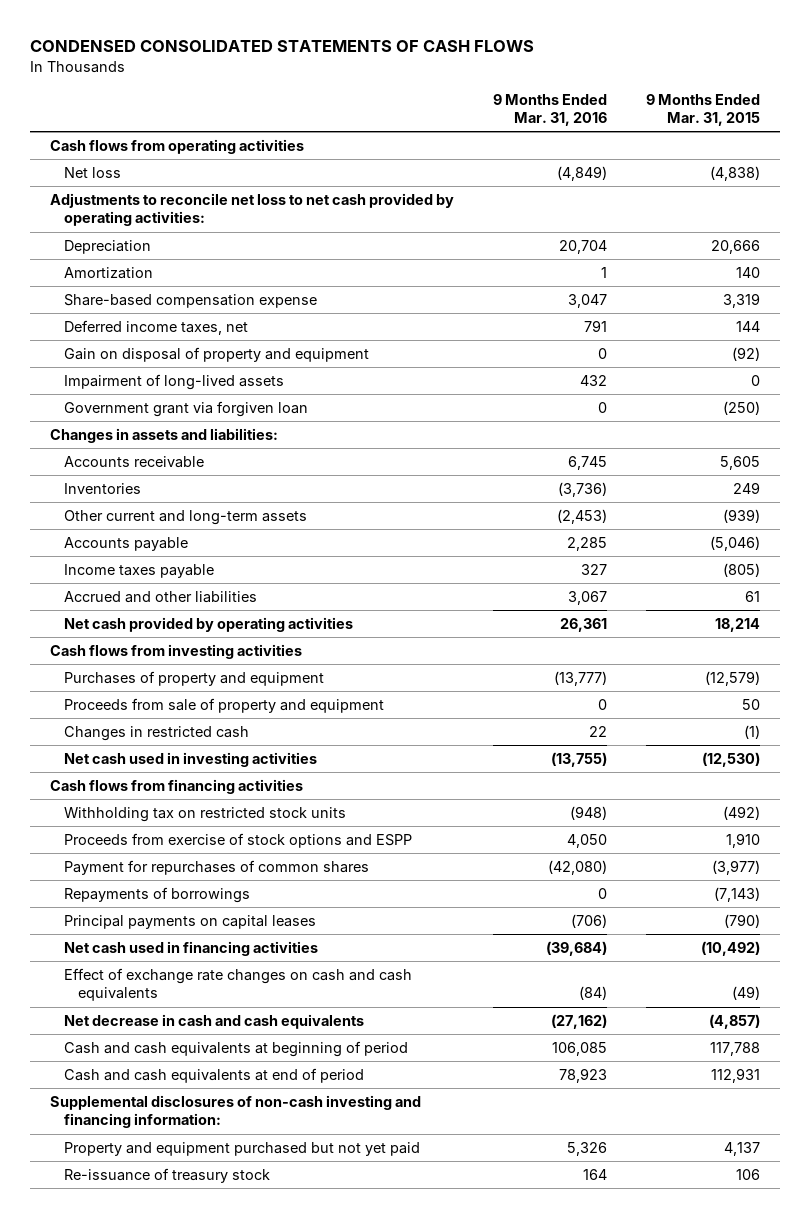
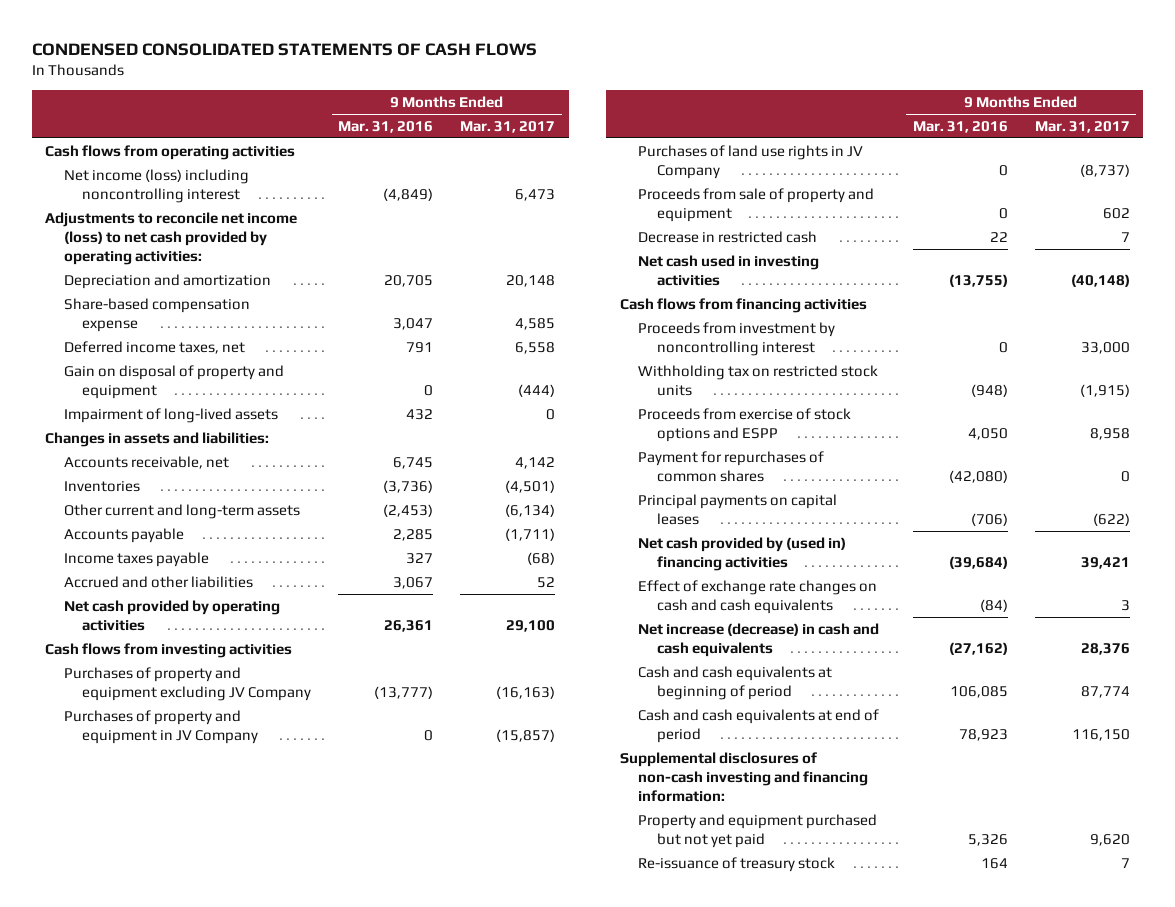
- | 9 Months Ended Mar. 31, 2016 | 9 Months Ended Mar. 31, 2015
+ | 9 Months Ended Mar. 31, 2016 | 9 Months Ended Mar. 31, 2017
- Net loss | (4,849) | (4,838)
- Adjustments to reconcile net loss to net cash provided by operating activities:
- Depreciation | 20,704 | 20,666
- Amortization | 1 | 140
+ Net income (loss) including noncontrolling interest | (4,849) | 6,473
+ Adjustments to reconcile net income (loss) to net cash provided by operating activities:
+ Depreciation and amortization | 20,705 | 20,148
- Government grant via forgiven loan | 0 | (250)
- Accounts receivable | 6,745 | 5,605
+ Accounts receivable, net | 6,745 | 4,142
- Purchases of property and equipment | (13,777) | (12,579)
+ Purchases of property and equipment excluding JV Company | (13,777) | (16,163)
+ Purchases of property and equipment in JV Company | 0 | (15,857)
+ Purchases of land use rights in JV Company | 0 | (8,737)
- Changes in restricted cash | 22 | (1)
+ Decrease in restricted cash | 22 | 7
+ Proceeds from investment by noncontrolling interest | 0 | 33,000
- Repayments of borrowings | 0 | (7,143)
- Net cash used in financing activities | (39,684) | (10,492)
+ Net cash provided by (used in) financing activities | (39,684) | 39,421
- Net decrease in cash and cash equivalents | (27,162) | (4,857)
+ Net increase (decrease) in cash and cash equivalents | (27,162) | 28,376

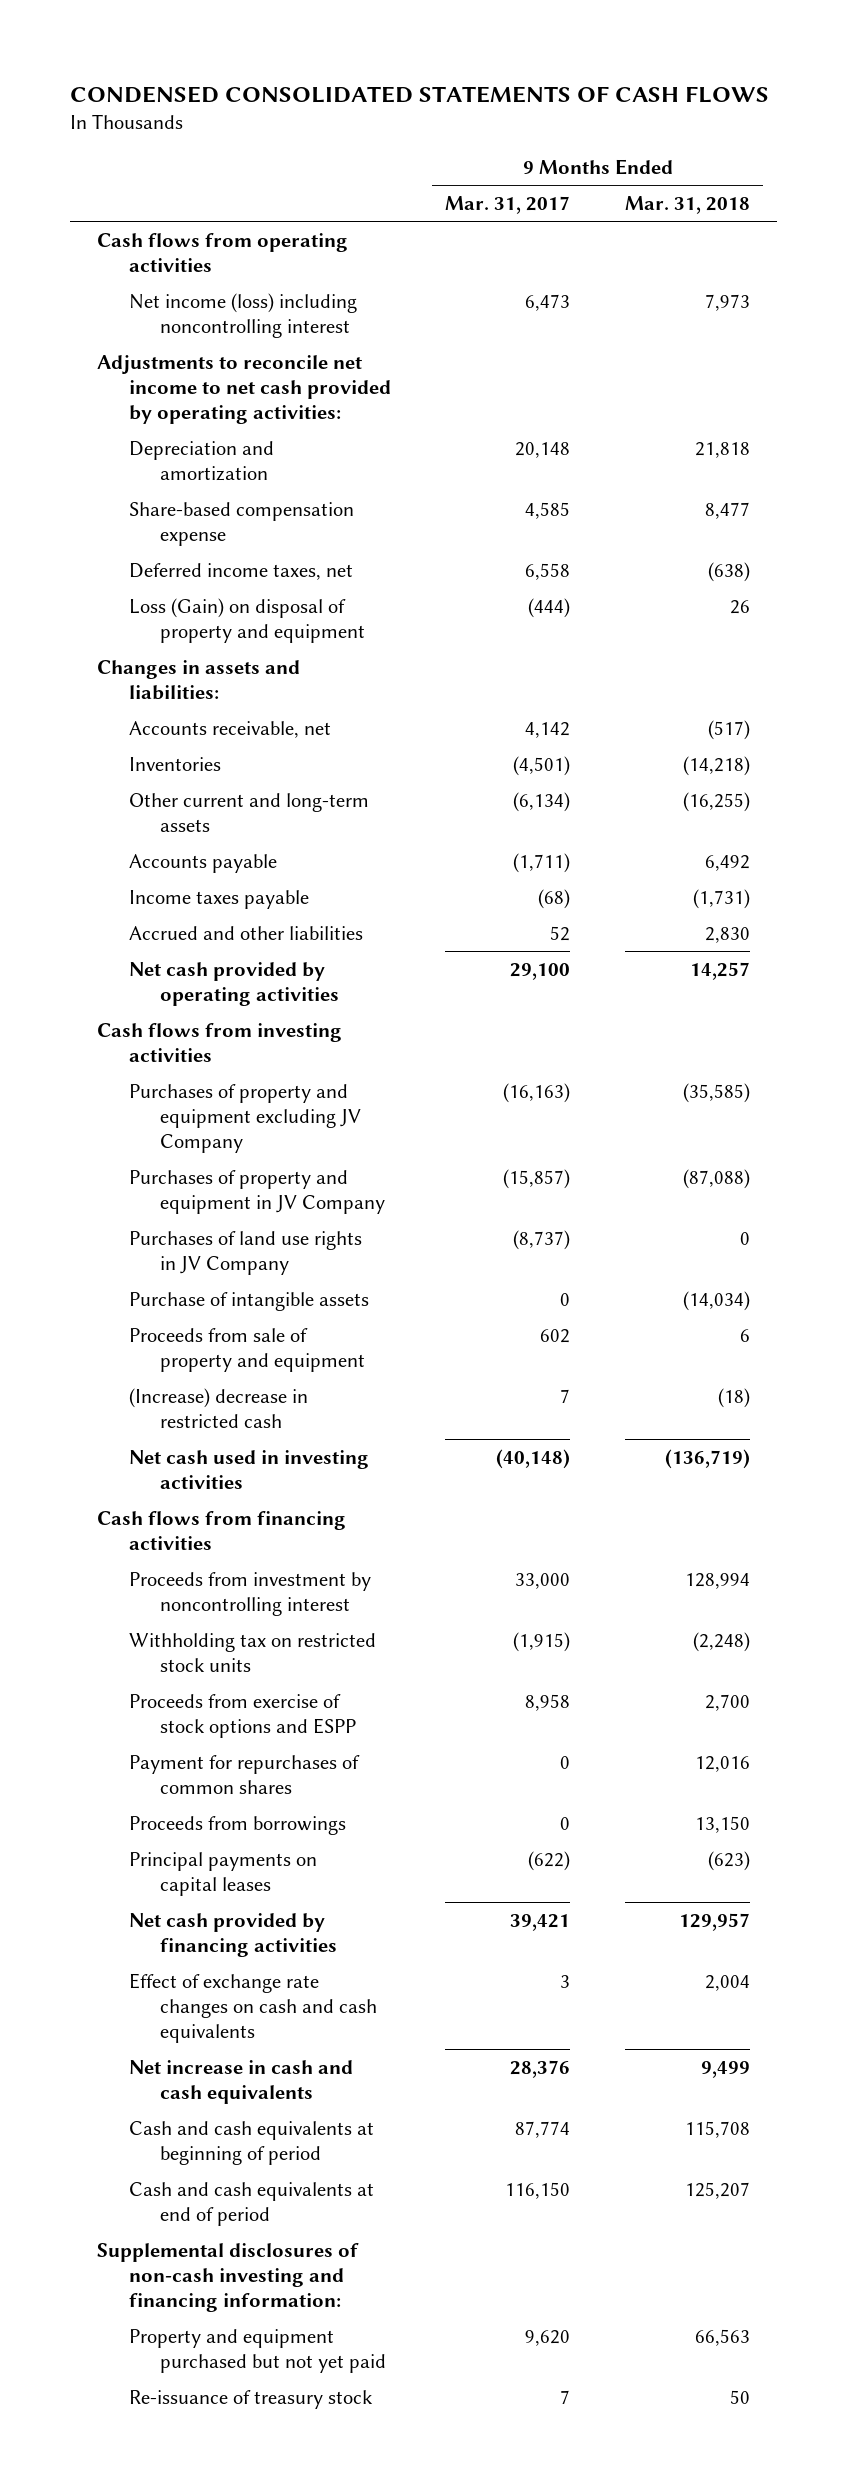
- | 9 Months Ended Mar. 31, 2016 | 9 Months Ended Mar. 31, 2017
+ | 9 Months Ended Mar. 31, 2017 | 9 Months Ended Mar. 31, 2018
- Adjustments to reconcile net income (loss) to net cash provided by operating activities:
+ Adjustments to reconcile net income to net cash provided by operating activities:
- Gain on disposal of property and equipment | 0 | (444)
- Impairment of long-lived assets | 432 | 0
+ Loss (Gain) on disposal of property and equipment | (444) | 26
+ Purchase of intangible assets | 0 | (14,034)
- Decrease in restricted cash | 22 | 7
+ (Increase) decrease in restricted cash | 7 | (18)
+ Proceeds from borrowings | 0 | 13,150
- Net cash provided by (used in) financing activities | (39,684) | 39,421
+ Net cash provided by financing activities | 39,421 | 129,957
- Net increase (decrease) in cash and cash equivalents | (27,162) | 28,376
+ Net increase in cash and cash equivalents | 28,376 | 9,499

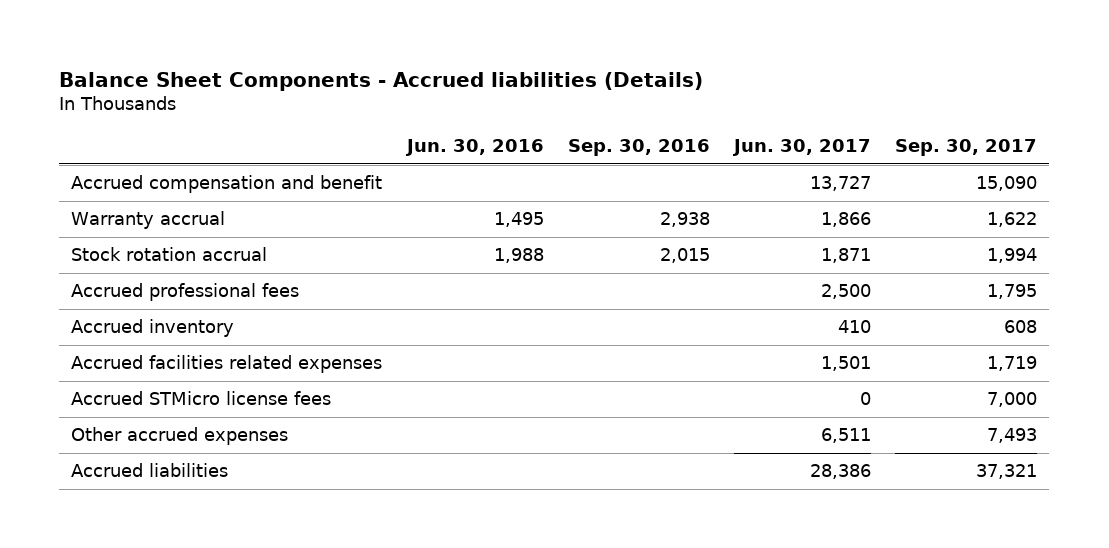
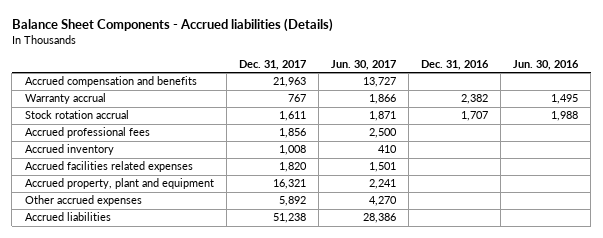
- | Jun. 30, 2016 | Sep. 30, 2016 | Jun. 30, 2017 | Sep. 30, 2017
+ | Dec. 31, 2017 | Jun. 30, 2017 | Dec. 31, 2016 | Jun. 30, 2016
- Accrued compensation and benefit | | | 13,727 | 15,090
+ Accrued compensation and benefits | 21,963 | 13,727 | |
- Accrued STMicro license fees | | | 0 | 7,000
- Other accrued expenses | | | 6,511 | 7,493
+ Accrued property, plant and equipment | 16,321 | 2,241 | |
+ Other accrued expenses | 5,892 | 4,270 | |

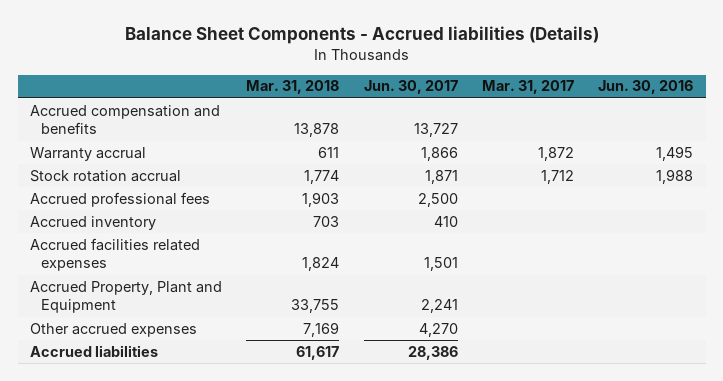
- | Dec. 31, 2017 | Jun. 30, 2017 | Dec. 31, 2016 | Jun. 30, 2016
+ | Mar. 31, 2018 | Jun. 30, 2017 | Mar. 31, 2017 | Jun. 30, 2016
- Accrued property, plant and equipment | 16,321 | 2,241 | |
+ Accrued Property, Plant and Equipment | 33,755 | 2,241 | |

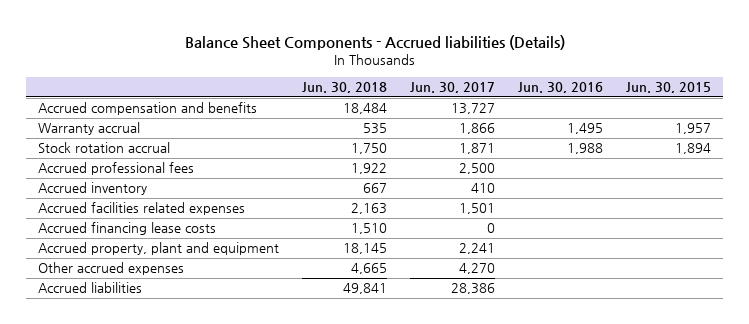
- | Mar. 31, 2018 | Jun. 30, 2017 | Mar. 31, 2017 | Jun. 30, 2016
+ | Jun. 30, 2018 | Jun. 30, 2017 | Jun. 30, 2016 | Jun. 30, 2015
- Accrued Property, Plant and Equipment | 33,755 | 2,241 | |
+ Accrued financing lease costs | 1,510 | 0 | |
+ Accrued property, plant and equipment | 18,145 | 2,241 | |

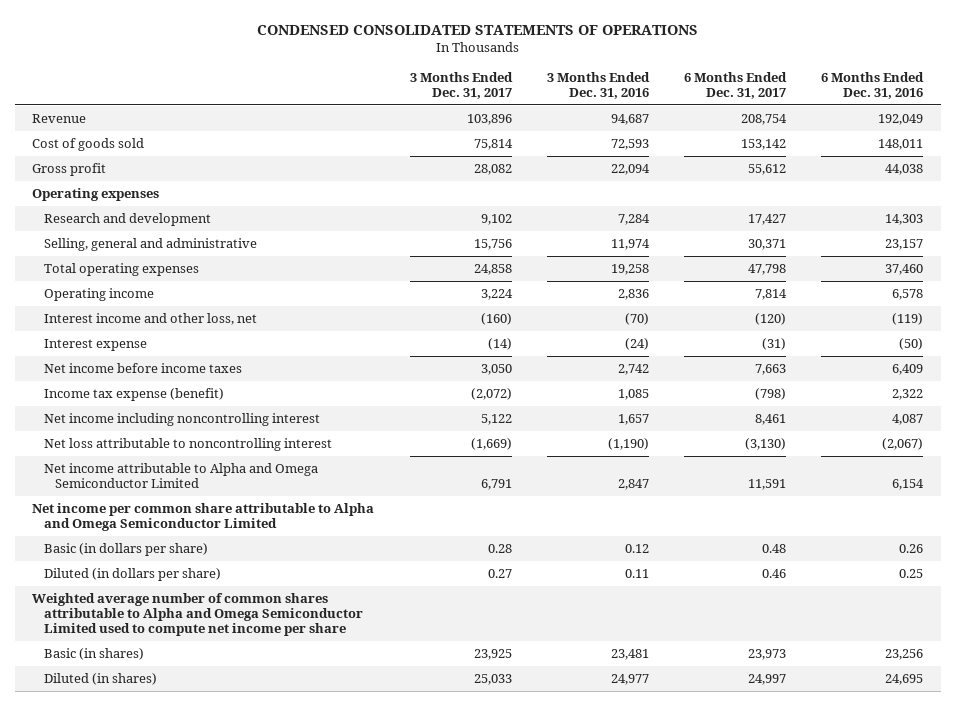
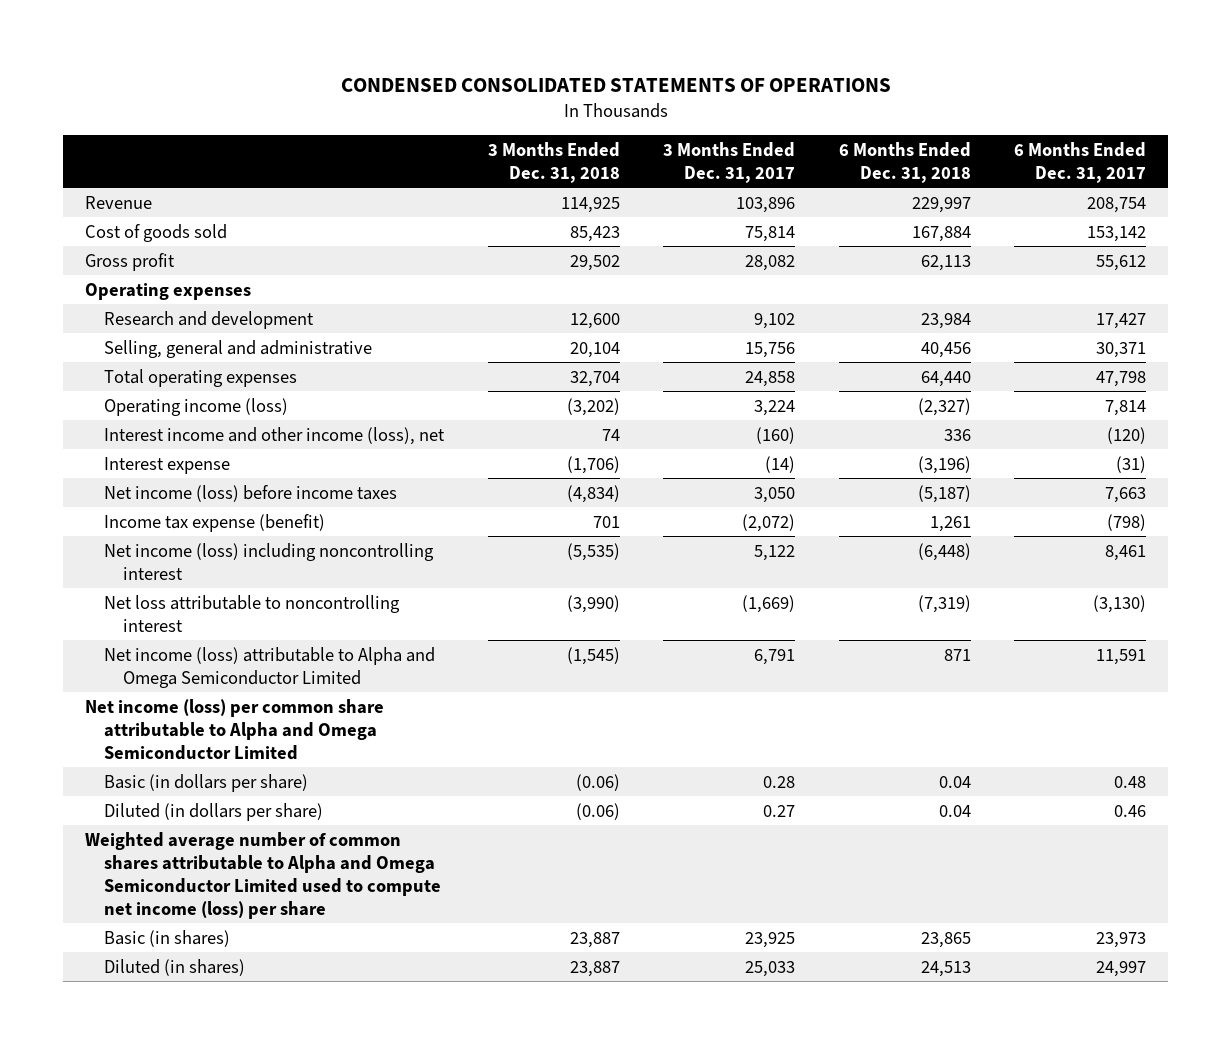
- | 3 Months Ended Dec. 31, 2017 | 3 Months Ended Dec. 31, 2016 | 6 Months Ended Dec. 31, 2017 | 6 Months Ended Dec. 31, 2016
+ | 3 Months Ended Dec. 31, 2018 | 3 Months Ended Dec. 31, 2017 | 6 Months Ended Dec. 31, 2018 | 6 Months Ended Dec. 31, 2017
- Operating income | 3,224 | 2,836 | 7,814 | 6,578
- Interest income and other loss, net | (160) | (70) | (120) | (119)
+ Operating income (loss) | (3,202) | 3,224 | (2,327) | 7,814
+ Interest income and other income (loss), net | 74 | (160) | 336 | (120)
- Net income before income taxes | 3,050 | 2,742 | 7,663 | 6,409
+ Net income (loss) before income taxes | (4,834) | 3,050 | (5,187) | 7,663
- Net income including noncontrolling interest | 5,122 | 1,657 | 8,461 | 4,087
+ Net income (loss) including noncontrolling interest | (5,535) | 5,122 | (6,448) | 8,461
- Net income attributable to Alpha and Omega Semiconductor Limited | 6,791 | 2,847 | 11,591 | 6,154
- Net income per common share attributable to Alpha and Omega Semiconductor Limited
+ Net income (loss) attributable to Alpha and Omega Semiconductor Limited | (1,545) | 6,791 | 871 | 11,591
+ Net income (loss) per common share attributable to Alpha and Omega Semiconductor Limited
- Weighted average number of common shares attributable to Alpha and Omega Semiconductor Limited used to compute net income per share
+ Weighted average number of common shares attributable to Alpha and Omega Semiconductor Limited used to compute net income (loss) per share

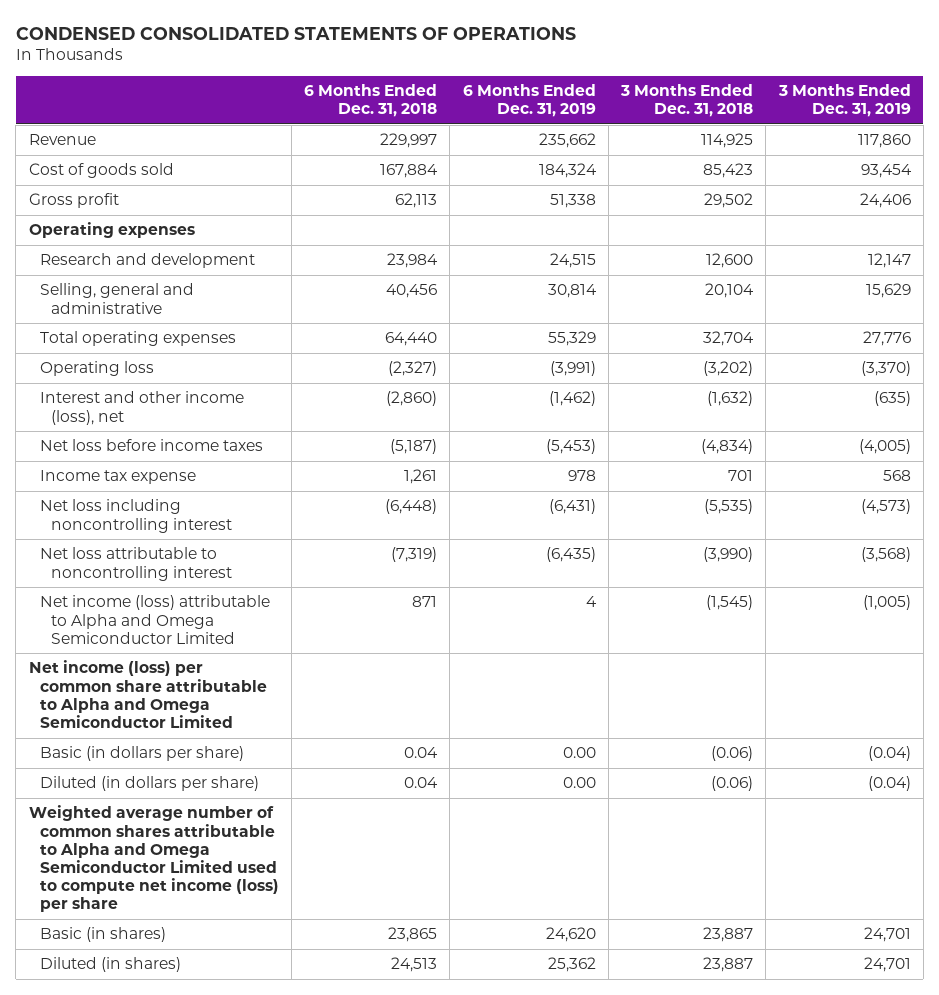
- | 3 Months Ended Dec. 31, 2018 | 3 Months Ended Dec. 31, 2017 | 6 Months Ended Dec. 31, 2018 | 6 Months Ended Dec. 31, 2017
+ | 6 Months Ended Dec. 31, 2018 | 6 Months Ended Dec. 31, 2019 | 3 Months Ended Dec. 31, 2018 | 3 Months Ended Dec. 31, 2019
- Operating income (loss) | (3,202) | 3,224 | (2,327) | 7,814
- Interest income and other income (loss), net | 74 | (160) | 336 | (120)
- Interest expense | (1,706) | (14) | (3,196) | (31)
- Net income (loss) before income taxes | (4,834) | 3,050 | (5,187) | 7,663
- Income tax expense (benefit) | 701 | (2,072) | 1,261 | (798)
- Net income (loss) including noncontrolling interest | (5,535) | 5,122 | (6,448) | 8,461
+ Operating loss | (2,327) | (3,991) | (3,202) | (3,370)
+ Interest and other income (loss), net | (2,860) | (1,462) | (1,632) | (635)
+ Net loss before income taxes | (5,187) | (5,453) | (4,834) | (4,005)
+ Income tax expense | 1,261 | 978 | 701 | 568
+ Net loss including noncontrolling interest | (6,448) | (6,431) | (5,535) | (4,573)

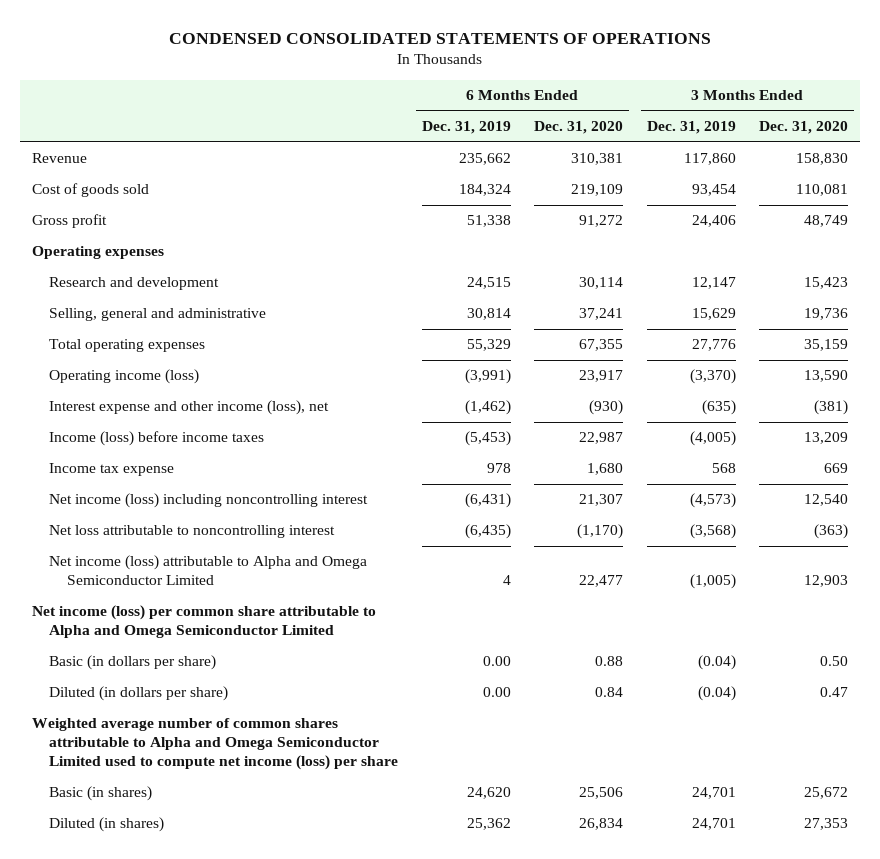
- | 6 Months Ended Dec. 31, 2018 | 6 Months Ended Dec. 31, 2019 | 3 Months Ended Dec. 31, 2018 | 3 Months Ended Dec. 31, 2019
+ | 6 Months Ended Dec. 31, 2019 | 6 Months Ended Dec. 31, 2020 | 3 Months Ended Dec. 31, 2019 | 3 Months Ended Dec. 31, 2020
- Operating loss | (2,327) | (3,991) | (3,202) | (3,370)
- Interest and other income (loss), net | (2,860) | (1,462) | (1,632) | (635)
- Net loss before income taxes | (5,187) | (5,453) | (4,834) | (4,005)
+ Operating income (loss) | (3,991) | 23,917 | (3,370) | 13,590
+ Interest expense and other income (loss), net | (1,462) | (930) | (635) | (381)
+ Income (loss) before income taxes | (5,453) | 22,987 | (4,005) | 13,209
- Net loss including noncontrolling interest | (6,448) | (6,431) | (5,535) | (4,573)
+ Net income (loss) including noncontrolling interest | (6,431) | 21,307 | (4,573) | 12,540

